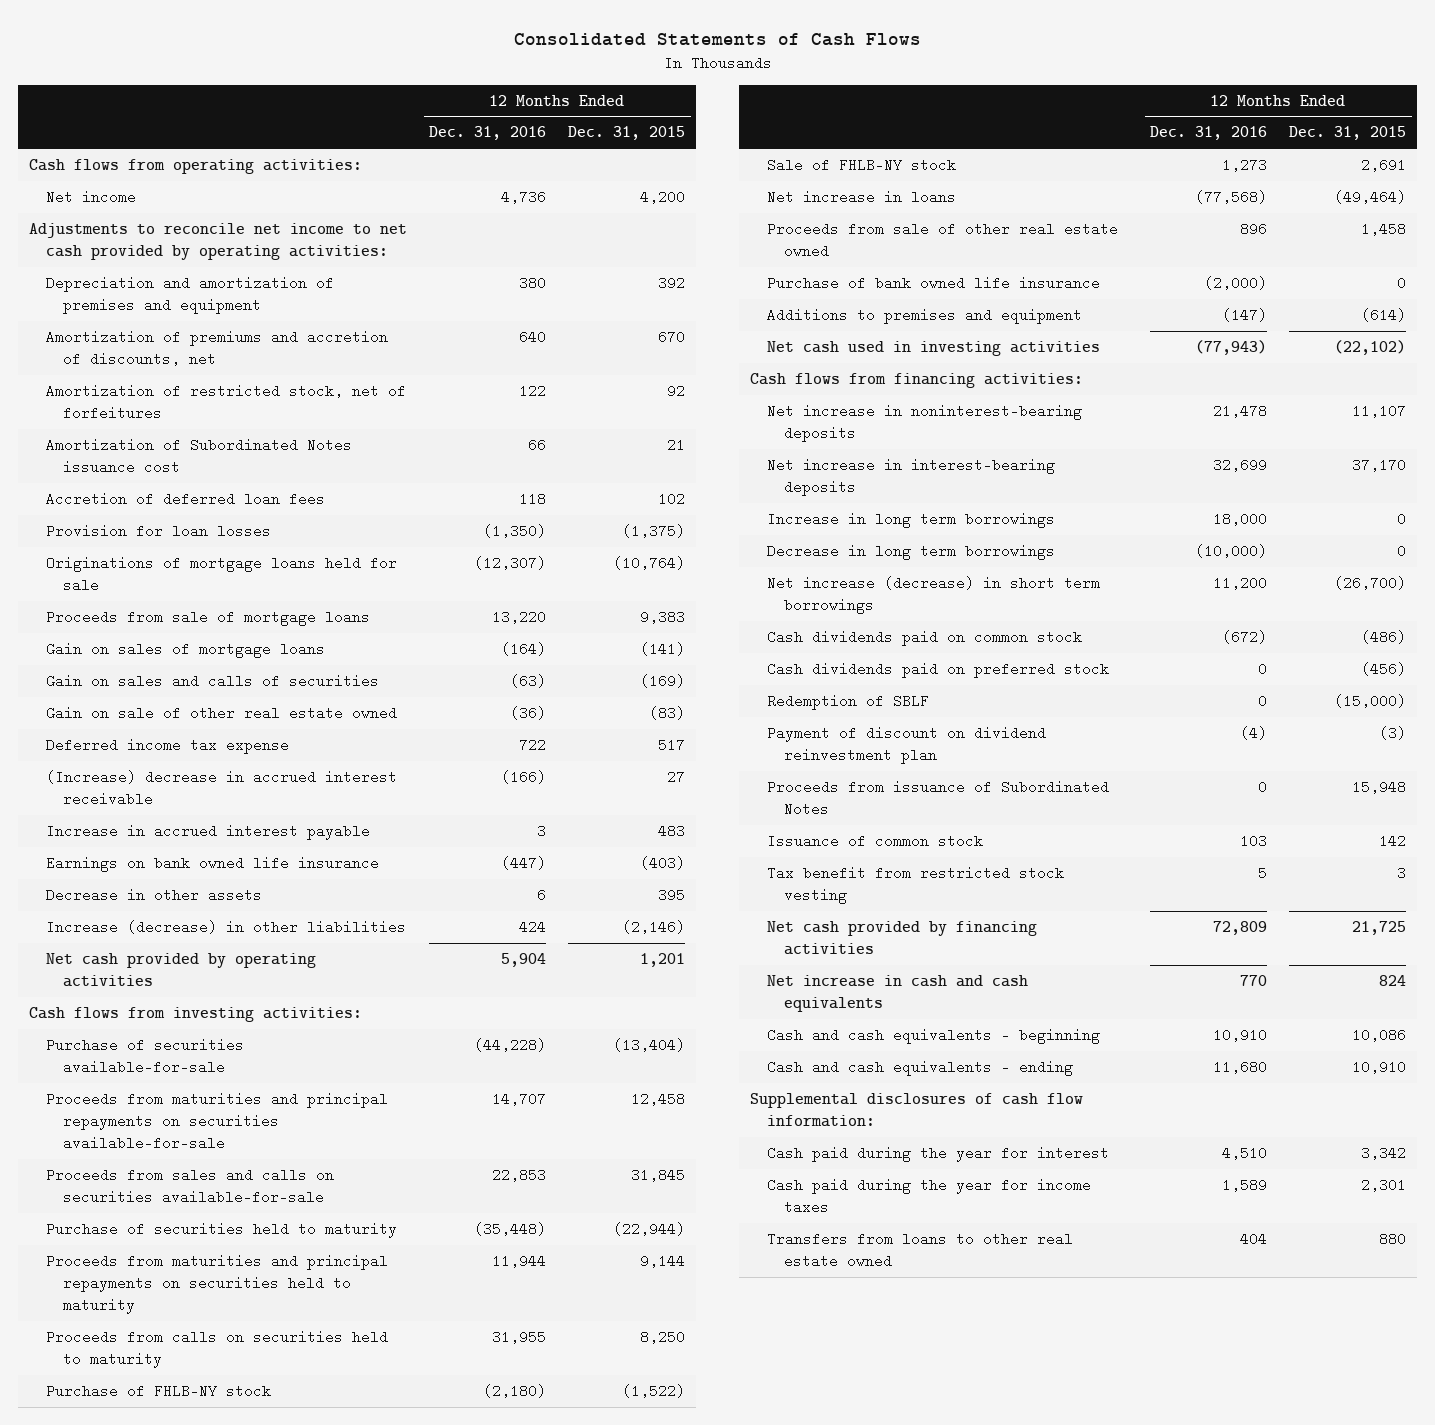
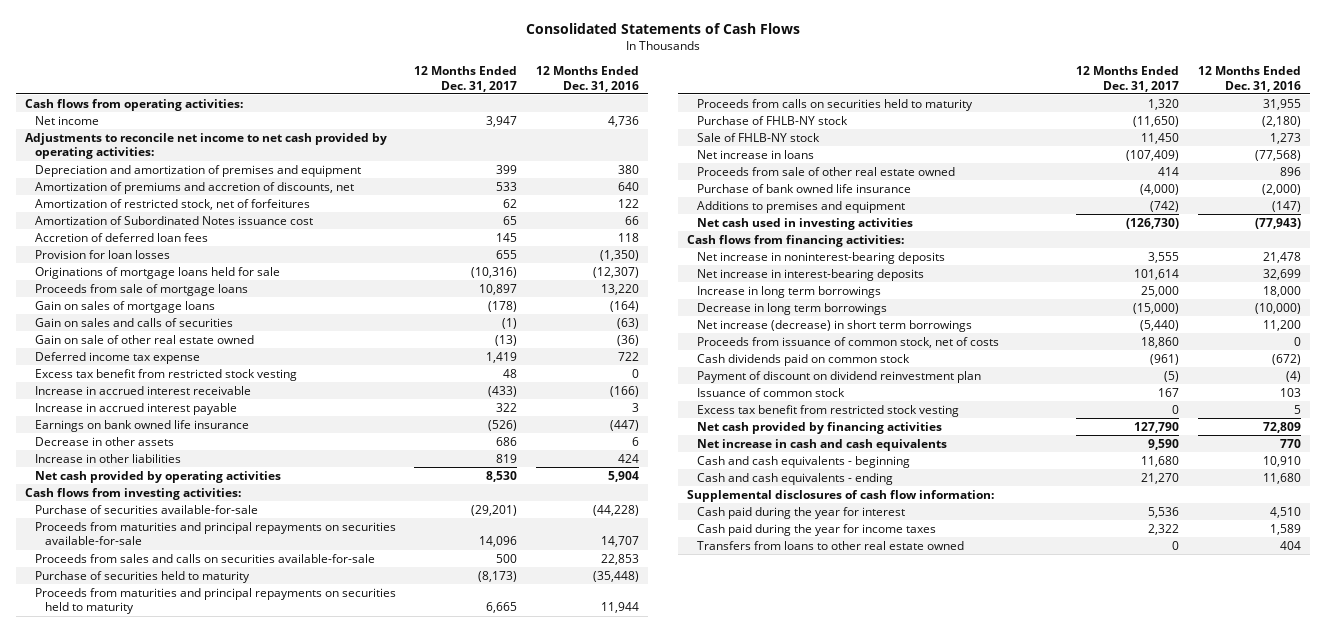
- | 12 Months Ended Dec. 31, 2016 | 12 Months Ended Dec. 31, 2015
+ | 12 Months Ended Dec. 31, 2017 | 12 Months Ended Dec. 31, 2016
- (Increase) decrease in accrued interest receivable | (166) | 27
+ Excess tax benefit from restricted stock vesting | 48 | 0
+ Increase in accrued interest receivable | (433) | (166)
- Increase (decrease) in other liabilities | 424 | (2,146)
+ Increase in other liabilities | 819 | 424
+ Proceeds from issuance of common stock, net of costs | 18,860 | 0
- Cash dividends paid on preferred stock | 0 | (456)
- Redemption of SBLF | 0 | (15,000)
- Proceeds from issuance of Subordinated Notes | 0 | 15,948
- Tax benefit from restricted stock vesting | 5 | 3
+ Excess tax benefit from restricted stock vesting | 0 | 5

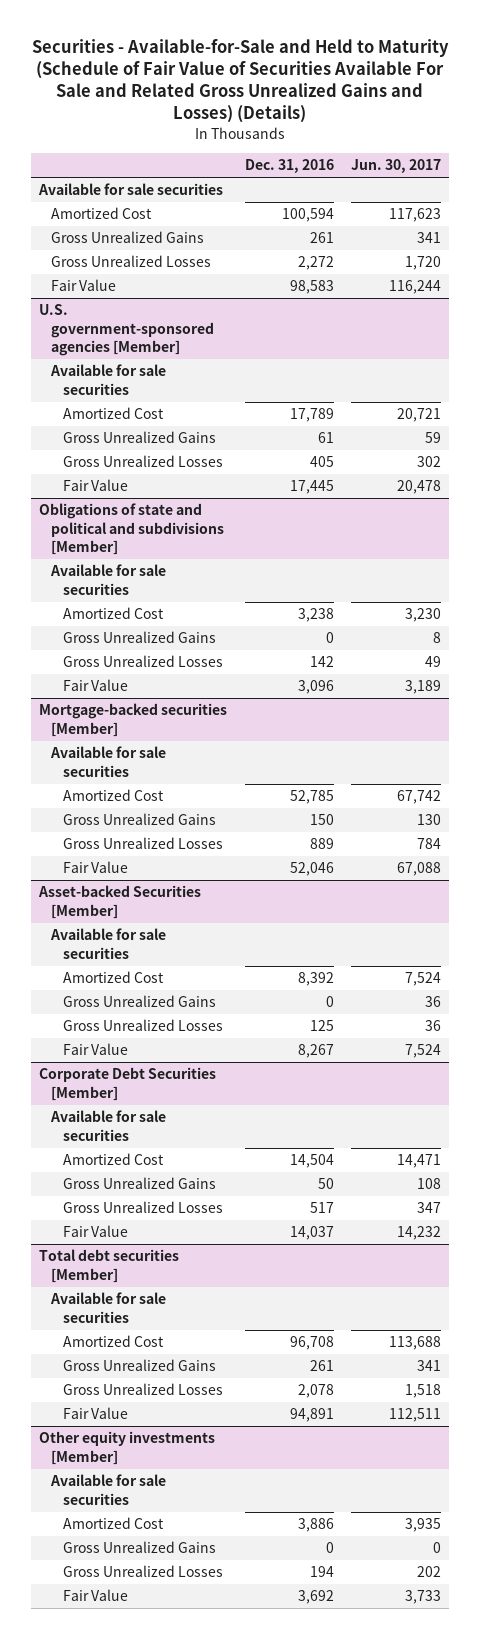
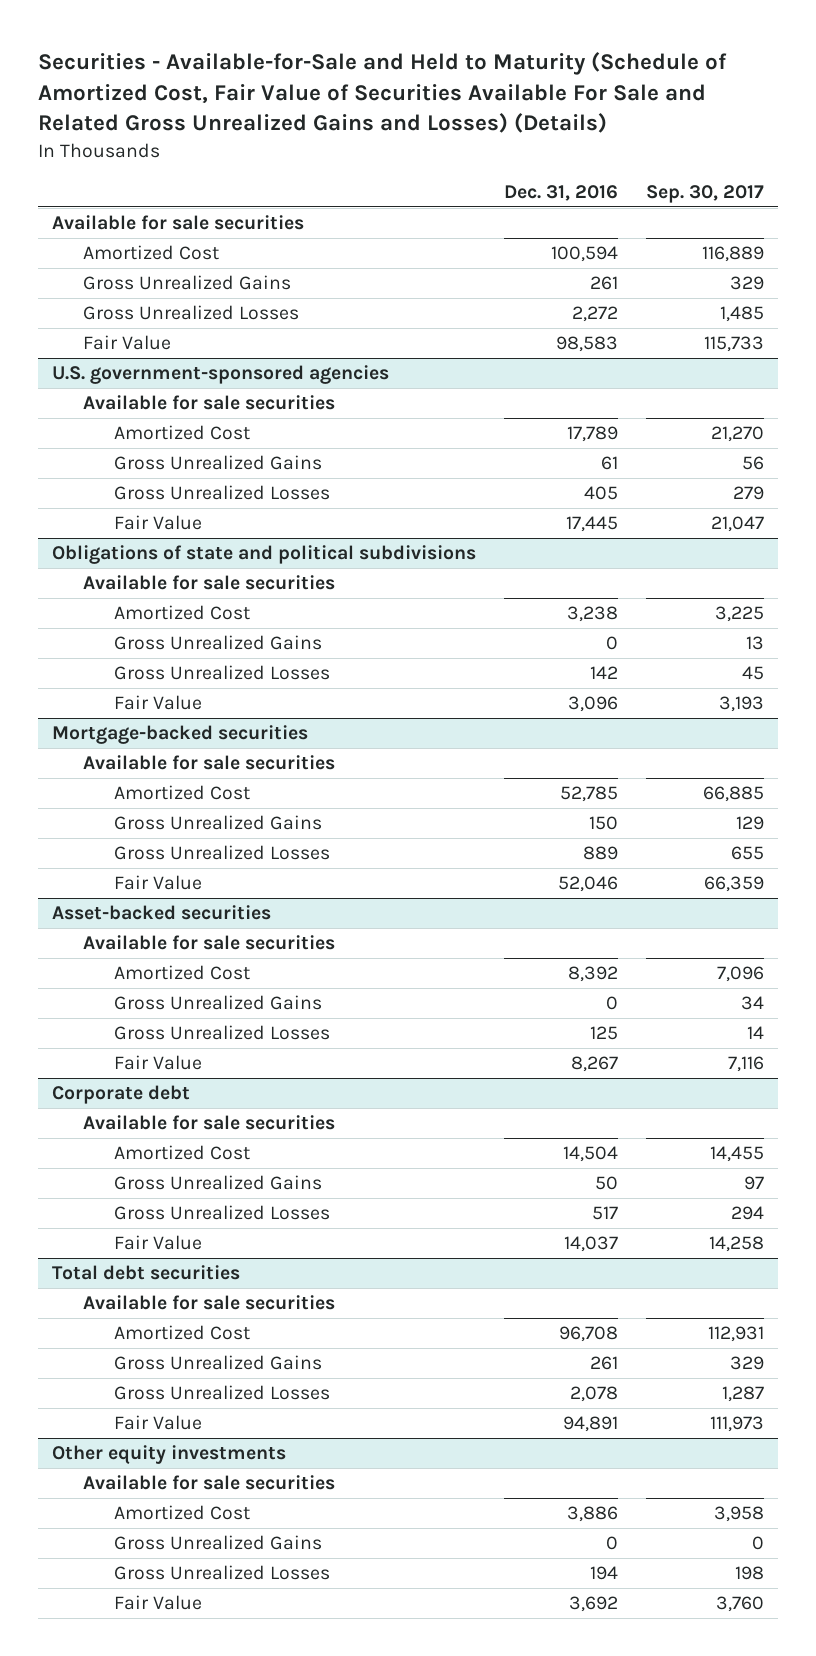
- Securities - Available-for-Sale and Held to Maturity (Schedule of Fair Value of Securities Available For Sale and Related Gross Unrealized Gains and Losses) (Details)
+ Securities - Available-for-Sale and Held to Maturity (Schedule of Amortized Cost, Fair Value of Securities Available For Sale and Related Gross Unrealized Gains and Losses) (Details)
- | Dec. 31, 2016 | Jun. 30, 2017
+ | Dec. 31, 2016 | Sep. 30, 2017
- U.S. government-sponsored agencies [Member]
+ U.S. government-sponsored agencies
- Obligations of state and political and subdivisions [Member]
+ Obligations of state and political subdivisions
- Mortgage-backed securities [Member]
+ Mortgage-backed securities
- Asset-backed Securities [Member]
+ Asset-backed securities
- Corporate Debt Securities [Member]
+ Corporate debt
- Total debt securities [Member]
+ Total debt securities
- Other equity investments [Member]
+ Other equity investments

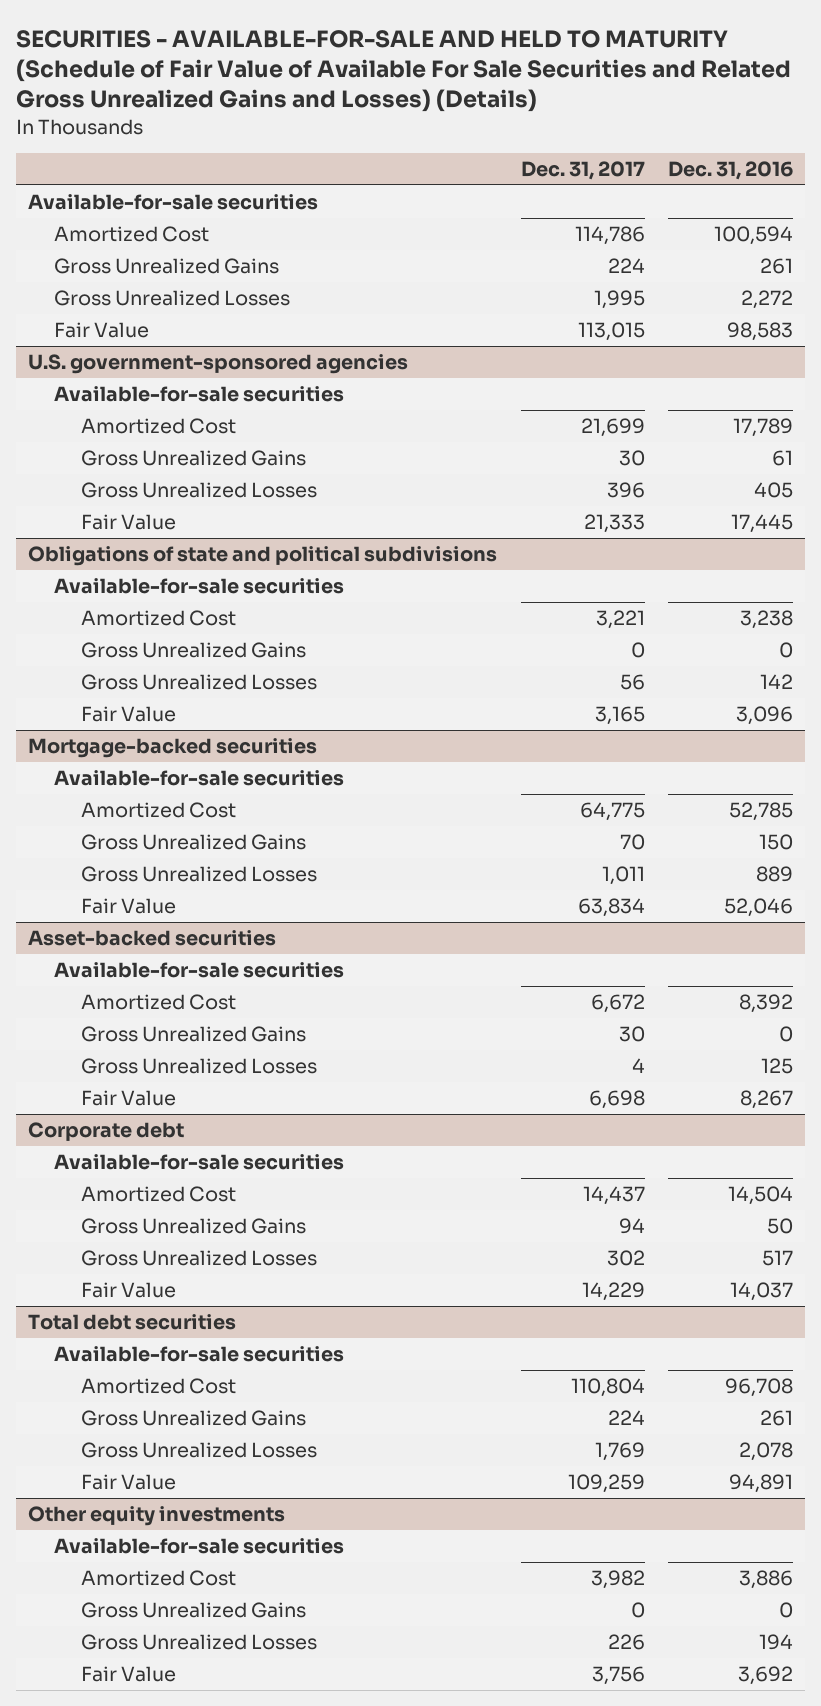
- Securities - Available-for-Sale and Held to Maturity (Schedule of Amortized Cost, Fair Value of Securities Available For Sale and Related Gross Unrealized Gains and Losses) (Details)
+ SECURITIES - AVAILABLE-FOR-SALE AND HELD TO MATURITY (Schedule of Fair Value of Available For Sale Securities and Related Gross Unrealized Gains and Losses) (Details)
- | Dec. 31, 2016 | Sep. 30, 2017
+ | Dec. 31, 2017 | Dec. 31, 2016
- Available for sale securities
+ Available-for-sale securities
@ U.S. government-sponsored agencies
- Available for sale securities
+ Available-for-sale securities
@ Obligations of state and political subdivisions
- Available for sale securities
+ Available-for-sale securities
@ Mortgage-backed securities
- Available for sale securities
+ Available-for-sale securities
@ Asset-backed securities
- Available for sale securities
+ Available-for-sale securities
@ Corporate debt
- Available for sale securities
+ Available-for-sale securities
@ Total debt securities
- Available for sale securities
+ Available-for-sale securities
@ Other equity investments
- Available for sale securities
+ Available-for-sale securities

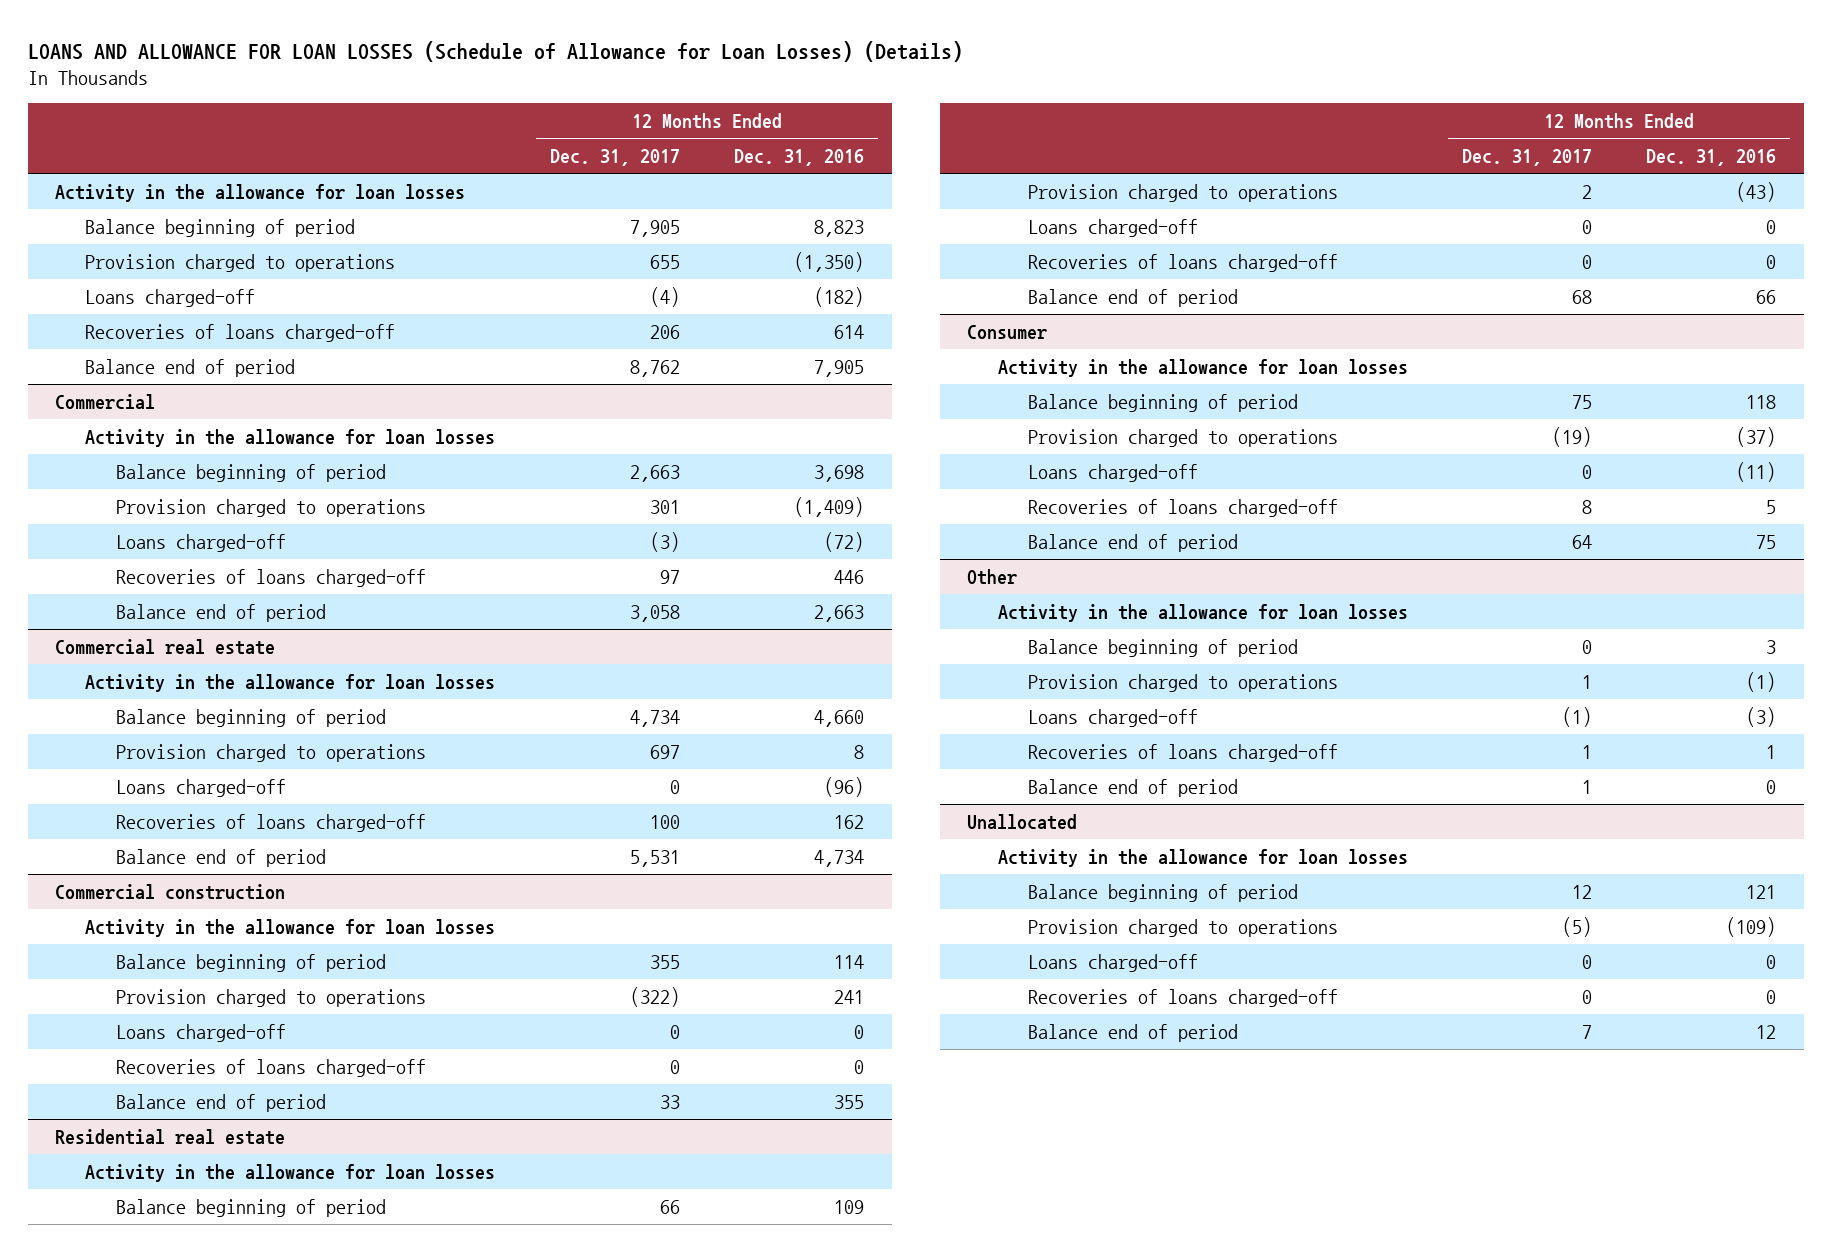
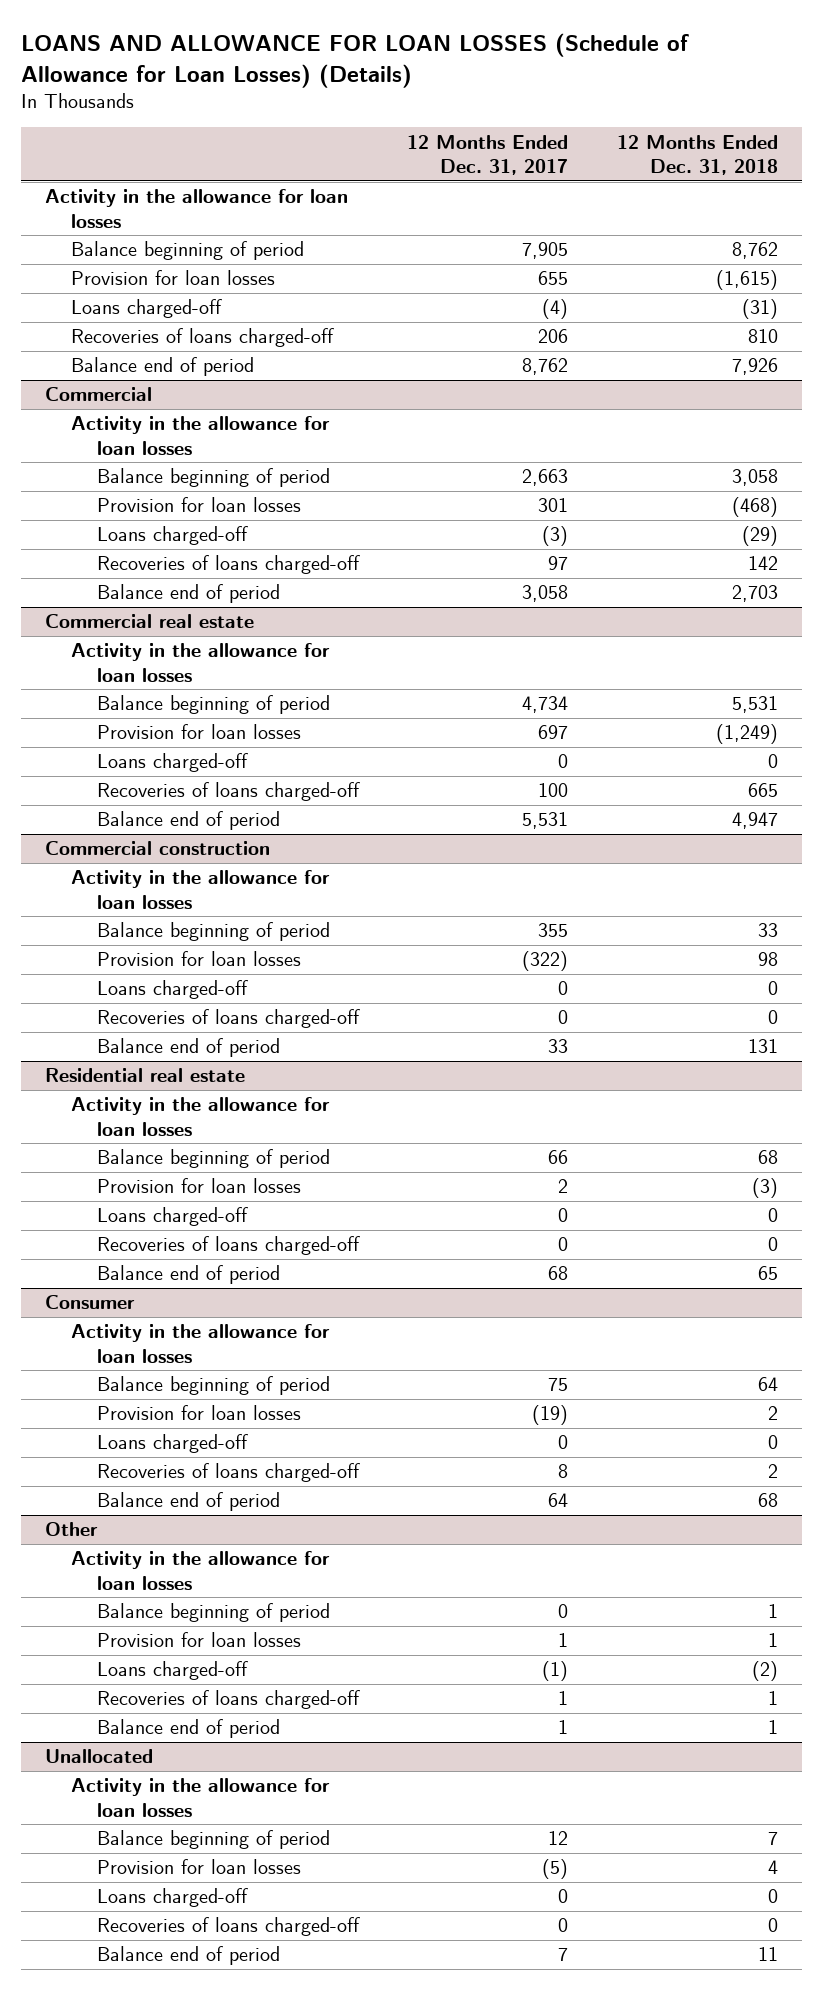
- | 12 Months Ended Dec. 31, 2017 | 12 Months Ended Dec. 31, 2016
+ | 12 Months Ended Dec. 31, 2017 | 12 Months Ended Dec. 31, 2018
- Provision charged to operations | 655 | (1,350)
+ Provision for loan losses | 655 | (1,615)
@ Commercial
- Provision charged to operations | 301 | (1,409)
+ Provision for loan losses | 301 | (468)
@ Commercial real estate
- Provision charged to operations | 697 | 8
+ Provision for loan losses | 697 | (1,249)
@ Commercial construction
- Provision charged to operations | (322) | 241
+ Provision for loan losses | (322) | 98
@ Residential real estate
- Provision charged to operations | 2 | (43)
+ Provision for loan losses | 2 | (3)
@ Consumer
- Provision charged to operations | (19) | (37)
+ Provision for loan losses | (19) | 2
@ Other
- Provision charged to operations | 1 | (1)
+ Provision for loan losses | 1 | 1
@ Unallocated
- Provision charged to operations | (5) | (109)
+ Provision for loan losses | (5) | 4

